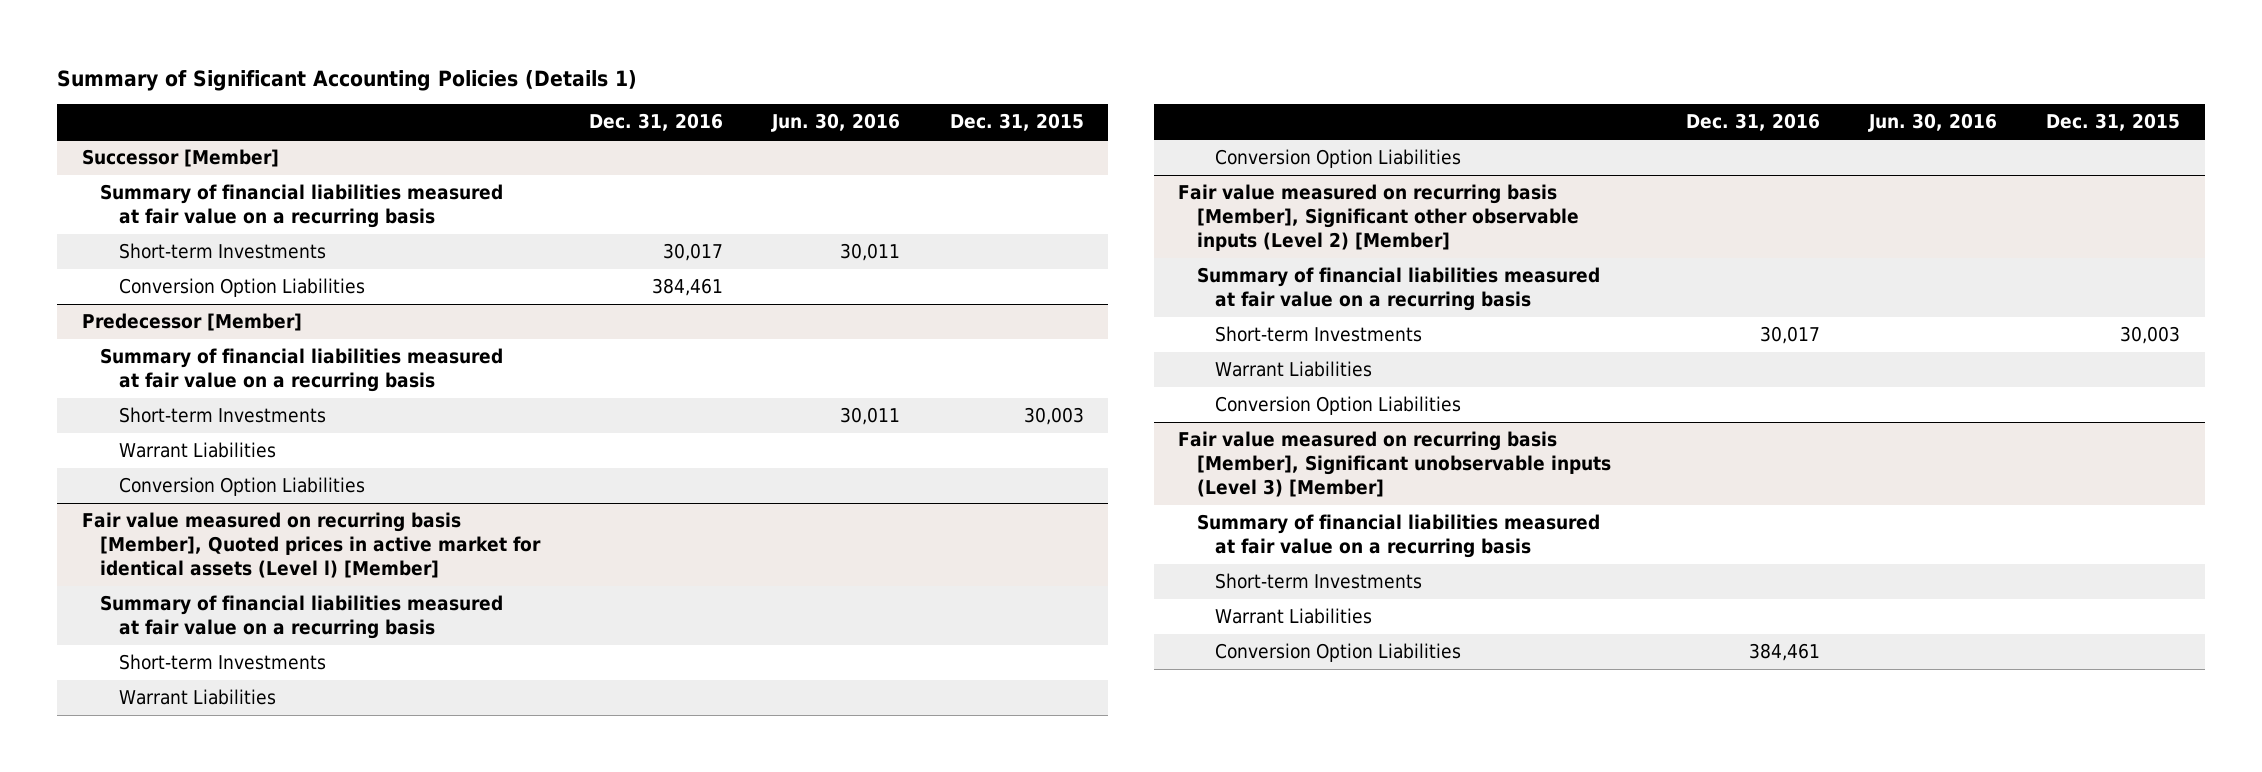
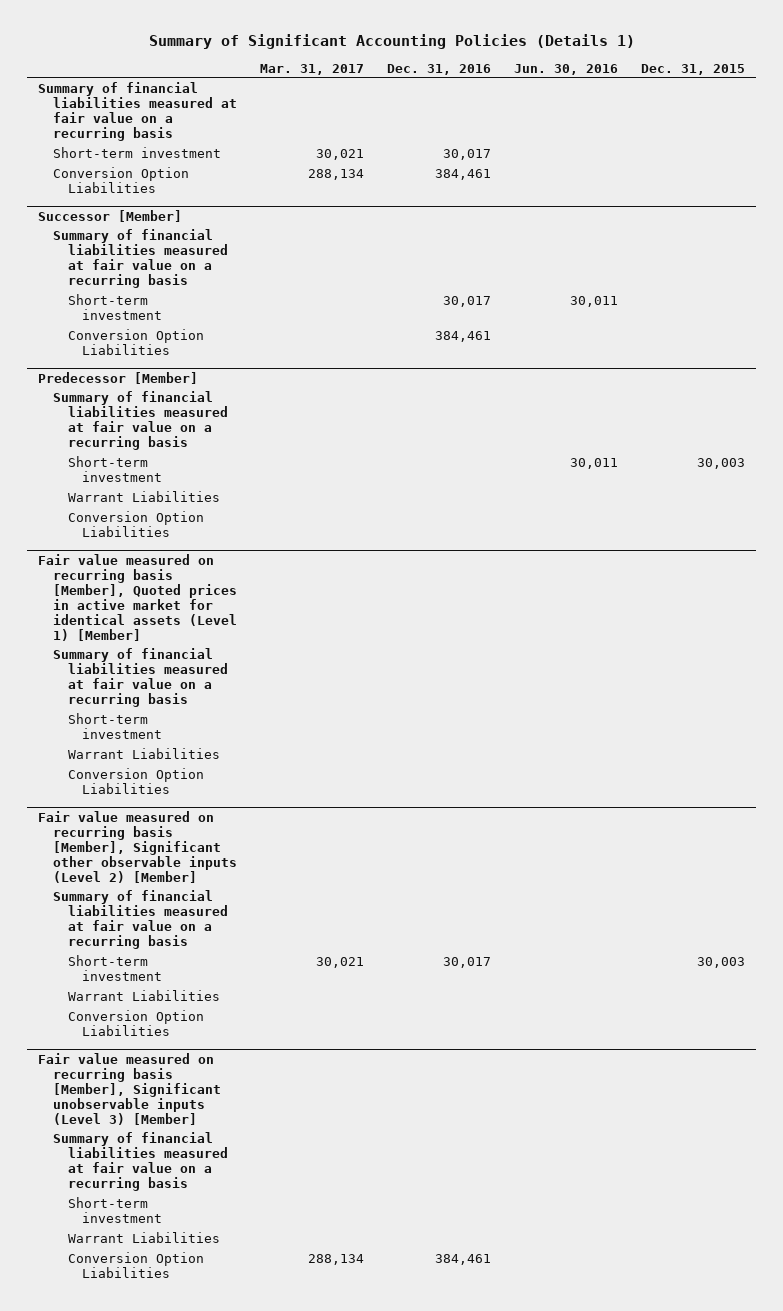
- | Dec. 31, 2016 | Jun. 30, 2016 | Dec. 31, 2015
+ | Mar. 31, 2017 | Dec. 31, 2016 | Jun. 30, 2016 | Dec. 31, 2015
+ Summary of financial liabilities measured at fair value on a recurring basis
+ Short-term investment | 30,021 | 30,017 | |
+ Conversion Option Liabilities | 288,134 | 384,461 | |
@ Successor [Member]
- Short-term Investments | 30,017 | 30,011 |
+ Short-term investment | | 30,017 | 30,011 |
@ Predecessor [Member]
- Short-term Investments | | 30,011 | 30,003
+ Short-term investment | | | 30,011 | 30,003
- Fair value measured on recurring basis [Member], Quoted prices in active market for identical assets (Level l) [Member]
+ Fair value measured on recurring basis [Member], Quoted prices in active market for identical assets (Level 1) [Member]
- Short-term Investments
+ Short-term investment
@ Fair value measured on recurring basis [Member], Significant other observable inputs (Level 2) [Member]
- Short-term Investments | 30,017 | | 30,003
+ Short-term investment | 30,021 | 30,017 | | 30,003
@ Fair value measured on recurring basis [Member], Significant unobservable inputs (Level 3) [Member]
- Short-term Investments
+ Short-term investment

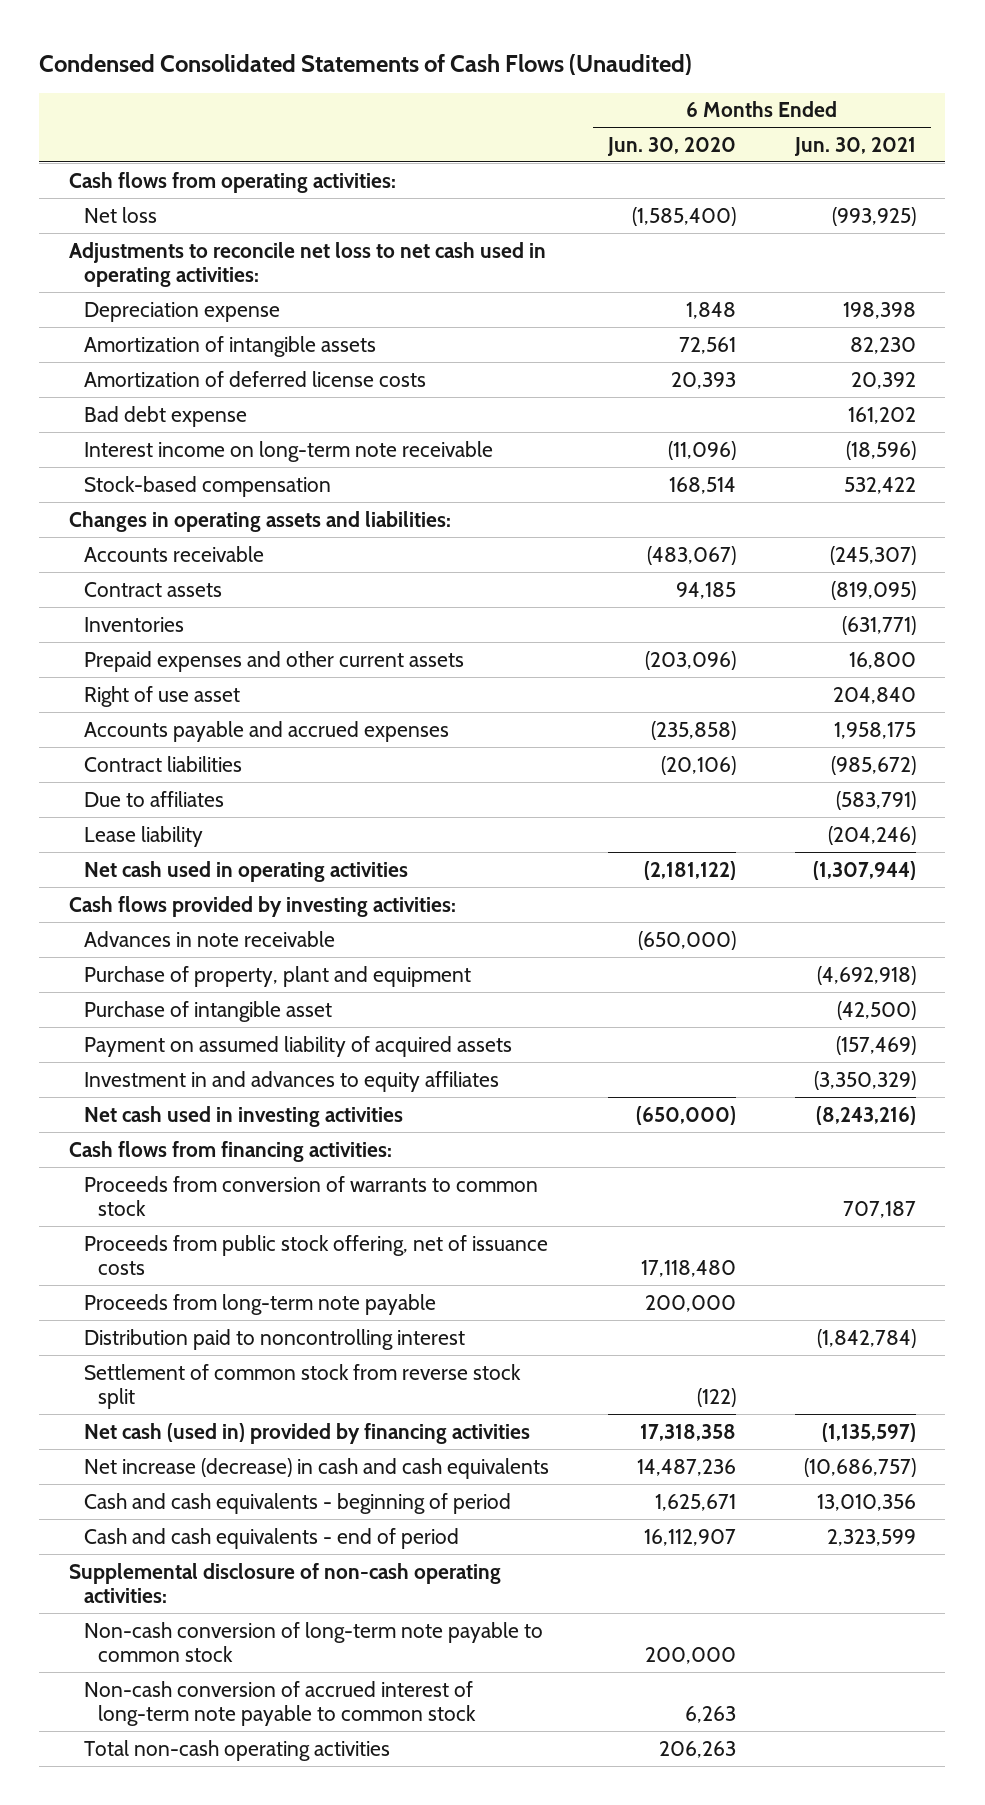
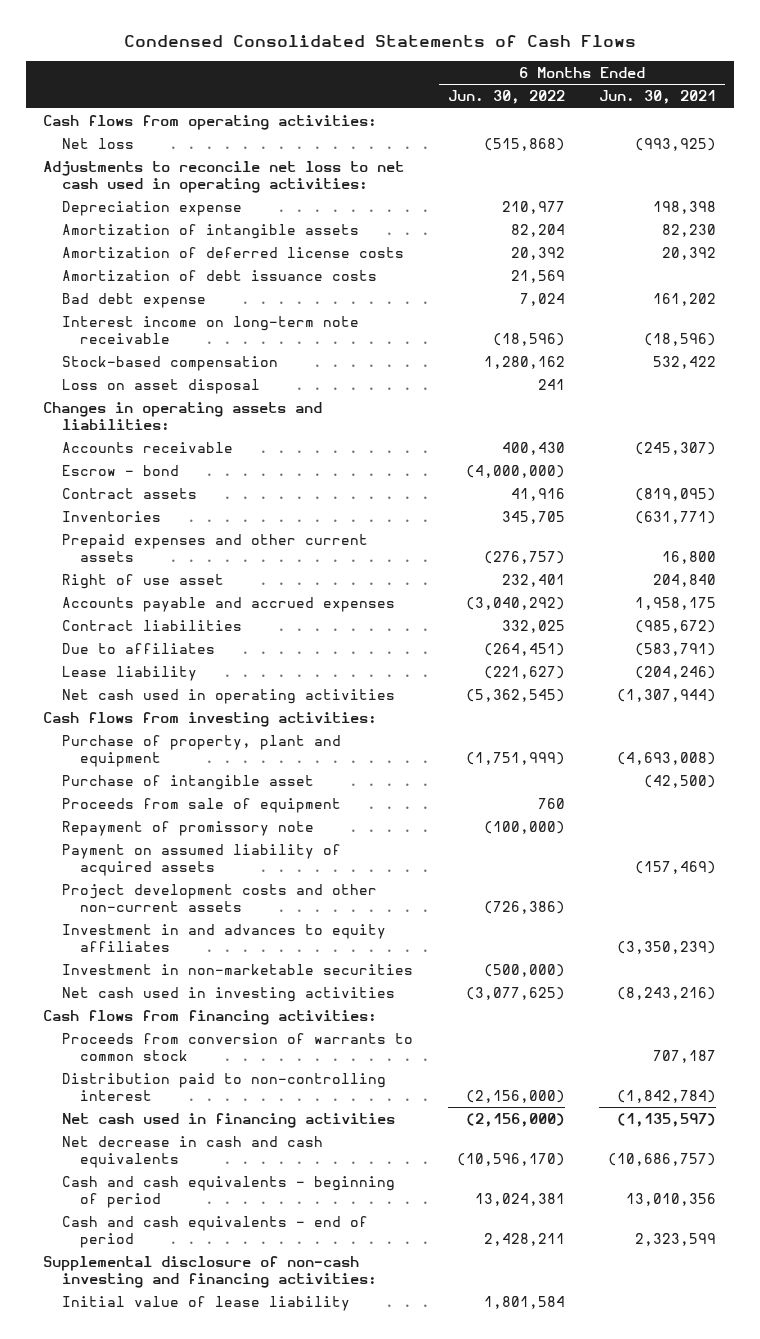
- Condensed Consolidated Statements of Cash Flows (Unaudited)
+ Condensed Consolidated Statements of Cash Flows
- | 6 Months Ended Jun. 30, 2020 | 6 Months Ended Jun. 30, 2021
+ | 6 Months Ended Jun. 30, 2022 | 6 Months Ended Jun. 30, 2021
+ Amortization of debt issuance costs | 21,569 |
+ Loss on asset disposal | 241 |
+ Escrow - bond | (4,000,000) |
- Cash flows provided by investing activities:
- Advances in note receivable | (650,000) |
- Purchase of property, plant and equipment | | (4,692,918)
+ Cash flows from investing activities:
+ Purchase of property, plant and equipment | (1,751,999) | (4,693,008)
+ Proceeds from sale of equipment | 760 |
+ Repayment of promissory note | (100,000) |
- Investment in and advances to equity affiliates | | (3,350,329)
+ Project development costs and other non-current assets | (726,386) |
+ Investment in and advances to equity affiliates | | (3,350,239)
+ Investment in non-marketable securities | (500,000) |
- Proceeds from public stock offering, net of issuance costs | 17,118,480 |
- Proceeds from long-term note payable | 200,000 |
- Distribution paid to noncontrolling interest | | (1,842,784)
- Settlement of common stock from reverse stock split | (122) |
- Net cash (used in) provided by financing activities | 17,318,358 | (1,135,597)
- Net increase (decrease) in cash and cash equivalents | 14,487,236 | (10,686,757)
+ Distribution paid to non-controlling interest | (2,156,000) | (1,842,784)
+ Net cash used in financing activities | (2,156,000) | (1,135,597)
+ Net decrease in cash and cash equivalents | (10,596,170) | (10,686,757)
- Supplemental disclosure of non-cash operating activities:
- Non-cash conversion of long-term note payable to common stock | 200,000 |
- Non-cash conversion of accrued interest of long-term note payable to common stock | 6,263 |
- Total non-cash operating activities | 206,263 |
+ Supplemental disclosure of non-cash investing and financing activities:
+ Initial value of lease liability | 1,801,584 |

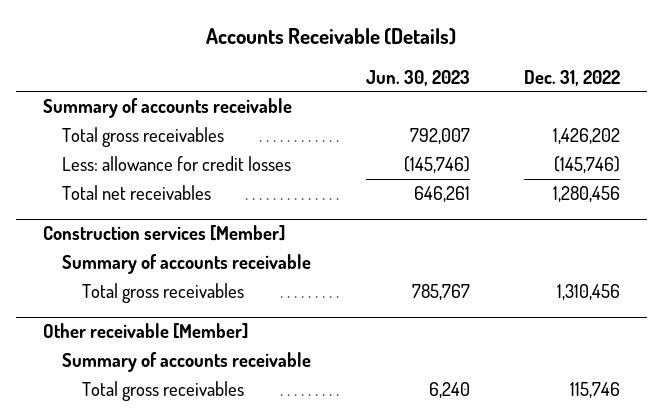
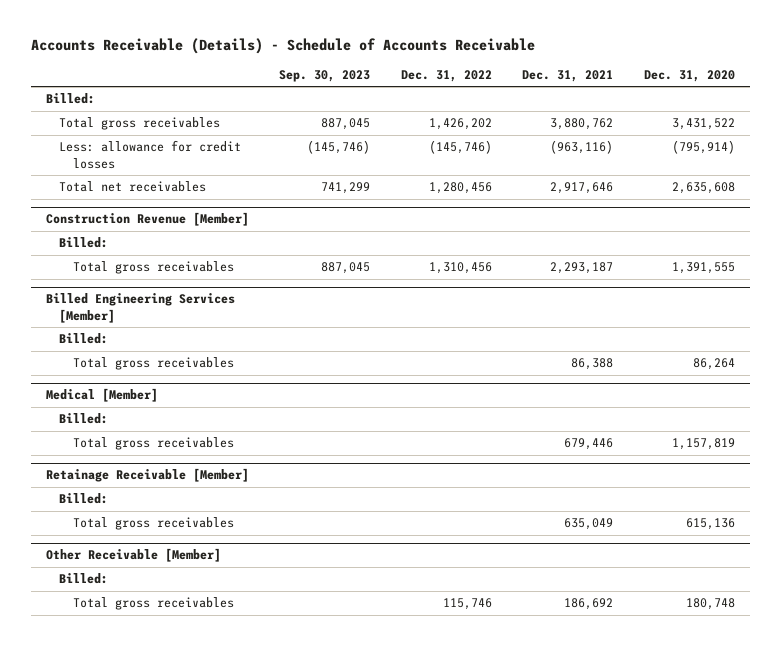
- Accounts Receivable (Details)
+ Accounts Receivable (Details) - Schedule of Accounts Receivable
- | Jun. 30, 2023 | Dec. 31, 2022
+ | Sep. 30, 2023 | Dec. 31, 2022 | Dec. 31, 2021 | Dec. 31, 2020
- Summary of accounts receivable
+ Billed:
- Construction services [Member]
- Summary of accounts receivable
+ Construction Revenue [Member]
+ Billed:
- Other receivable [Member]
- Summary of accounts receivable
+ Billed Engineering Services [Member]
+ Billed:
+ Total gross receivables | | | 86,388 | 86,264
+ Medical [Member]
+ Billed:
+ Total gross receivables | | | 679,446 | 1,157,819
+ Retainage Receivable [Member]
+ Billed:
+ Total gross receivables | | | 635,049 | 615,136
+ Other Receivable [Member]
+ Billed:

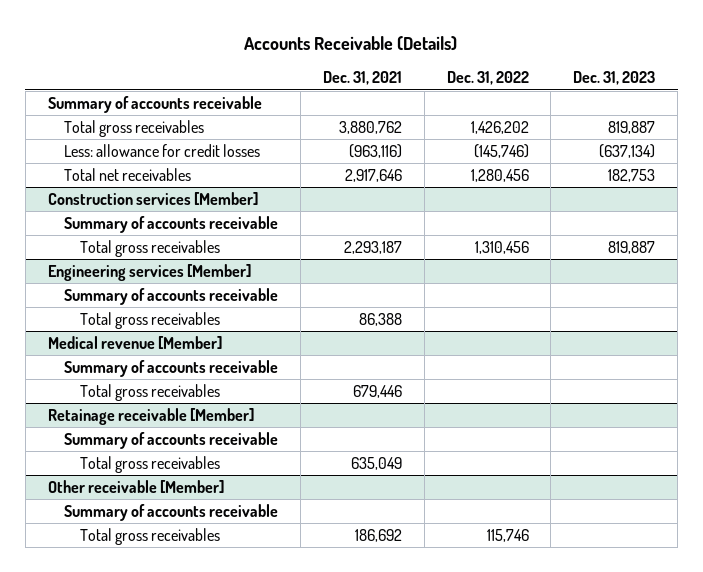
- Accounts Receivable (Details) - Schedule of Accounts Receivable
+ Accounts Receivable (Details)
- | Sep. 30, 2023 | Dec. 31, 2022 | Dec. 31, 2021 | Dec. 31, 2020
+ | Dec. 31, 2021 | Dec. 31, 2022 | Dec. 31, 2023
- Billed:
+ Summary of accounts receivable
- Construction Revenue [Member]
- Billed:
+ Construction services [Member]
+ Summary of accounts receivable
- Billed Engineering Services [Member]
- Billed:
+ Engineering services [Member]
+ Summary of accounts receivable
- Medical [Member]
- Billed:
+ Medical revenue [Member]
+ Summary of accounts receivable
- Retainage Receivable [Member]
- Billed:
+ Retainage receivable [Member]
+ Summary of accounts receivable
- Other Receivable [Member]
- Billed:
+ Other receivable [Member]
+ Summary of accounts receivable

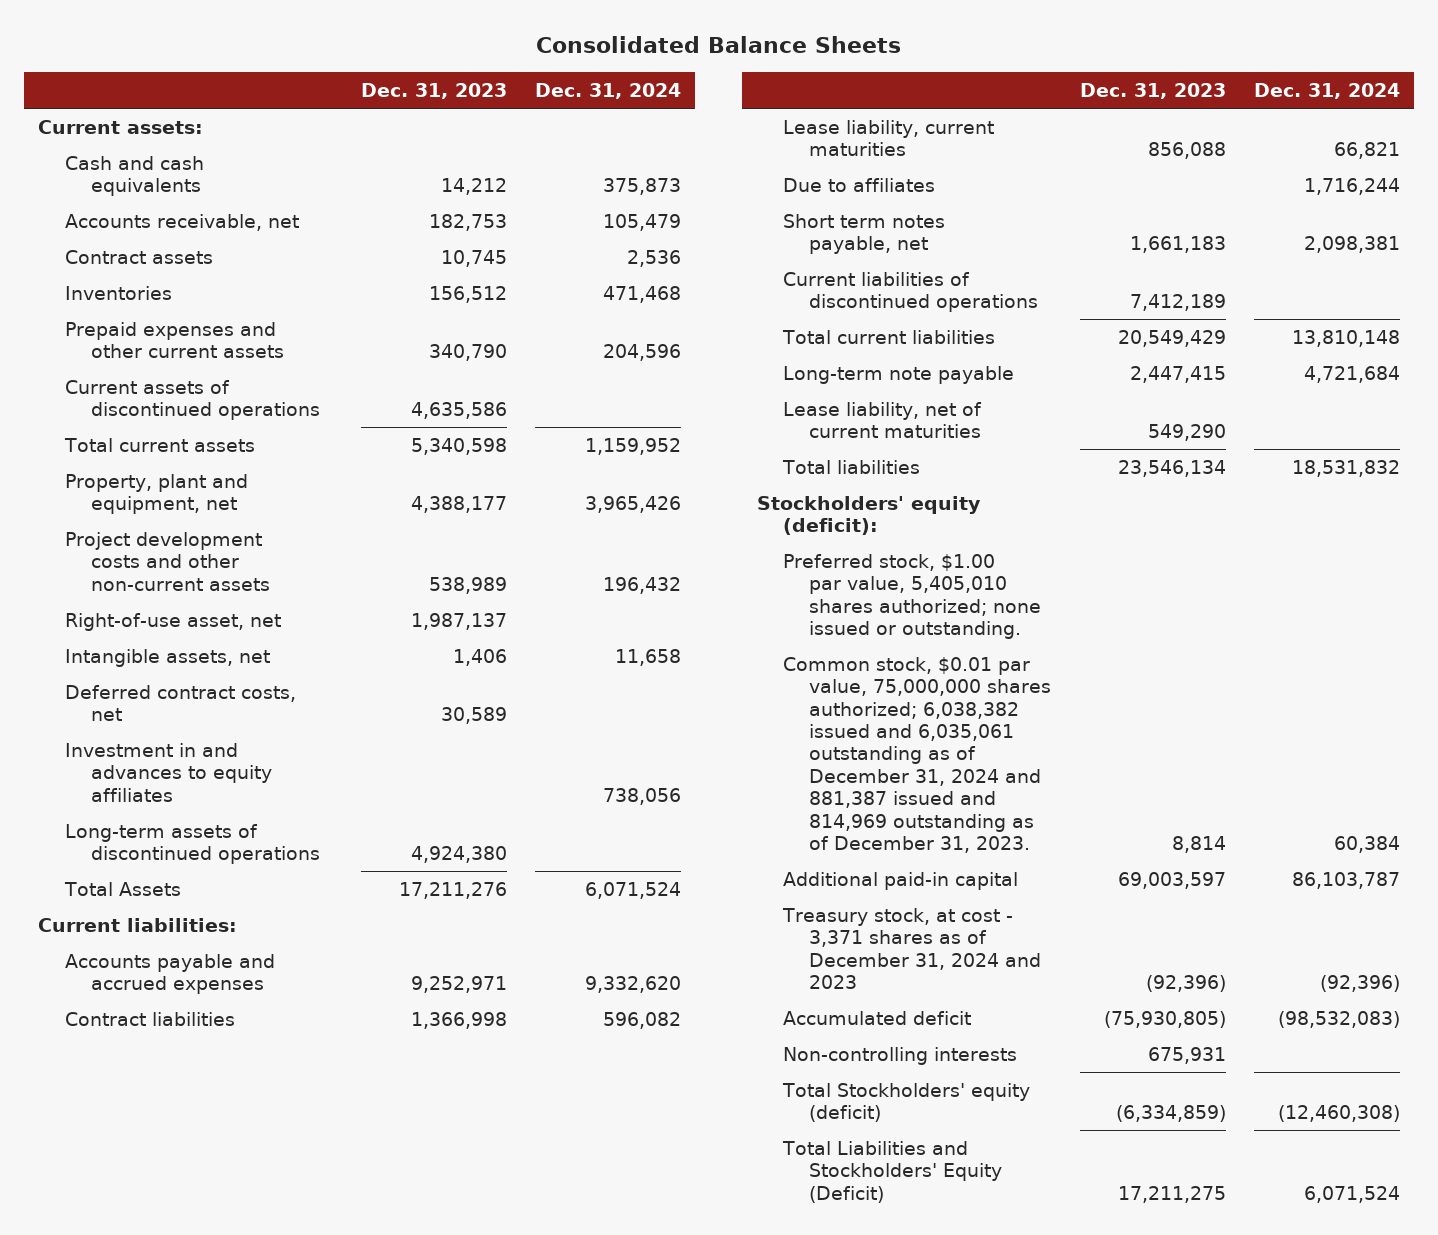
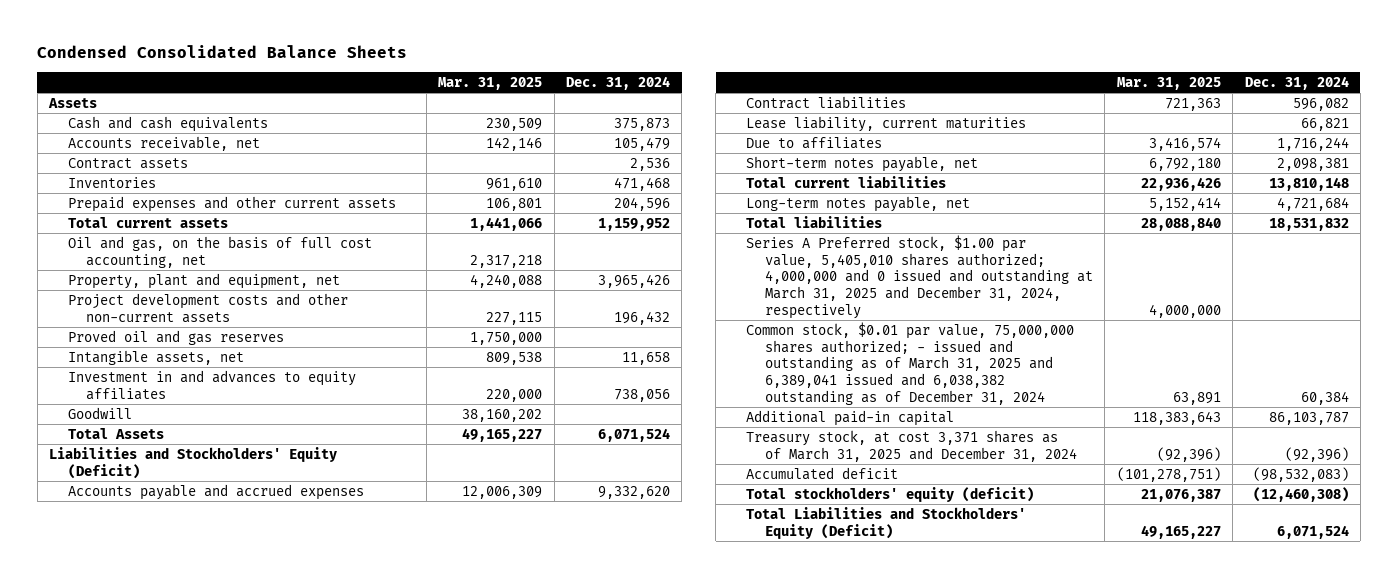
- Consolidated Balance Sheets
+ Condensed Consolidated Balance Sheets
- | Dec. 31, 2023 | Dec. 31, 2024
+ | Mar. 31, 2025 | Dec. 31, 2024
- Current assets:
+ Assets
- Current assets of discontinued operations | 4,635,586 |
+ Oil and gas, on the basis of full cost accounting, net | 2,317,218 |
- Right-of-use asset, net | 1,987,137 |
+ Proved oil and gas reserves | 1,750,000 |
- Deferred contract costs, net | 30,589 |
- Long-term assets of discontinued operations | 4,924,380 |
+ Goodwill | 38,160,202 |
- Current liabilities:
+ Liabilities and Stockholders' Equity (Deficit)
- Short term notes payable, net | 1,661,183 | 2,098,381
- Current liabilities of discontinued operations | 7,412,189 |
+ Short-term notes payable, net | 6,792,180 | 2,098,381
- Long-term note payable | 2,447,415 | 4,721,684
- Lease liability, net of current maturities | 549,290 |
+ Long-term notes payable, net | 5,152,414 | 4,721,684
- Stockholders' equity (deficit):
- Preferred stock, $1.00 par value, 5,405,010 shares authorized; none issued or outstanding.
- Common stock, $0.01 par value, 75,000,000 shares authorized; 6,038,382 issued and 6,035,061 outstanding as of December 31, 2024 and 881,387 issued and 814,969 outstanding as of December 31, 2023. | 8,814 | 60,384
+ Series A Preferred stock, $1.00 par value, 5,405,010 shares authorized; 4,000,000 and 0 issued and outstanding at March 31, 2025 and December 31, 2024, respectively | 4,000,000 |
+ Common stock, $0.01 par value, 75,000,000 shares authorized; - issued and outstanding as of March 31, 2025 and 6,389,041 issued and 6,038,382 outstanding as of December 31, 2024 | 63,891 | 60,384
- Treasury stock, at cost - 3,371 shares as of December 31, 2024 and 2023 | (92,396) | (92,396)
+ Treasury stock, at cost 3,371 shares as of March 31, 2025 and December 31, 2024 | (92,396) | (92,396)
- Non-controlling interests | 675,931 |
- Total Stockholders' equity (deficit) | (6,334,859) | (12,460,308)
+ Total stockholders' equity (deficit) | 21,076,387 | (12,460,308)

